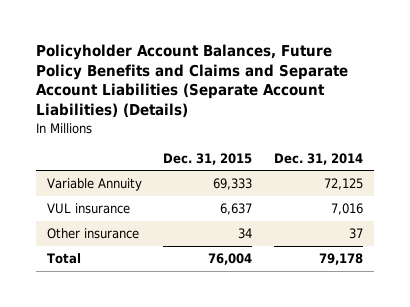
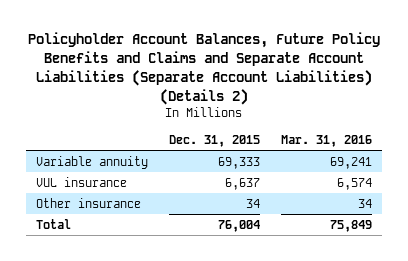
- Policyholder Account Balances, Future Policy Benefits and Claims and Separate Account Liabilities (Separate Account Liabilities) (Details)
+ Policyholder Account Balances, Future Policy Benefits and Claims and Separate Account Liabilities (Separate Account Liabilities) (Details 2)
- | Dec. 31, 2015 | Dec. 31, 2014
+ | Dec. 31, 2015 | Mar. 31, 2016
- Variable Annuity | 69,333 | 72,125
+ Variable annuity | 69,333 | 69,241

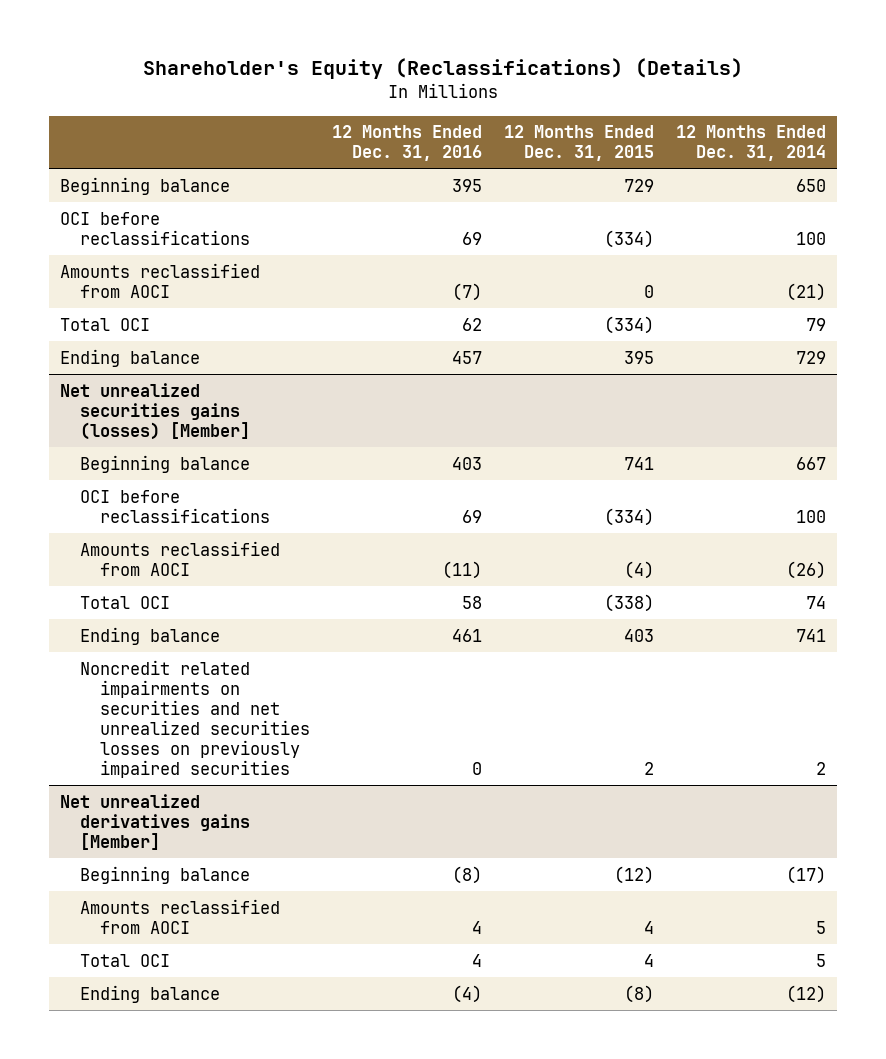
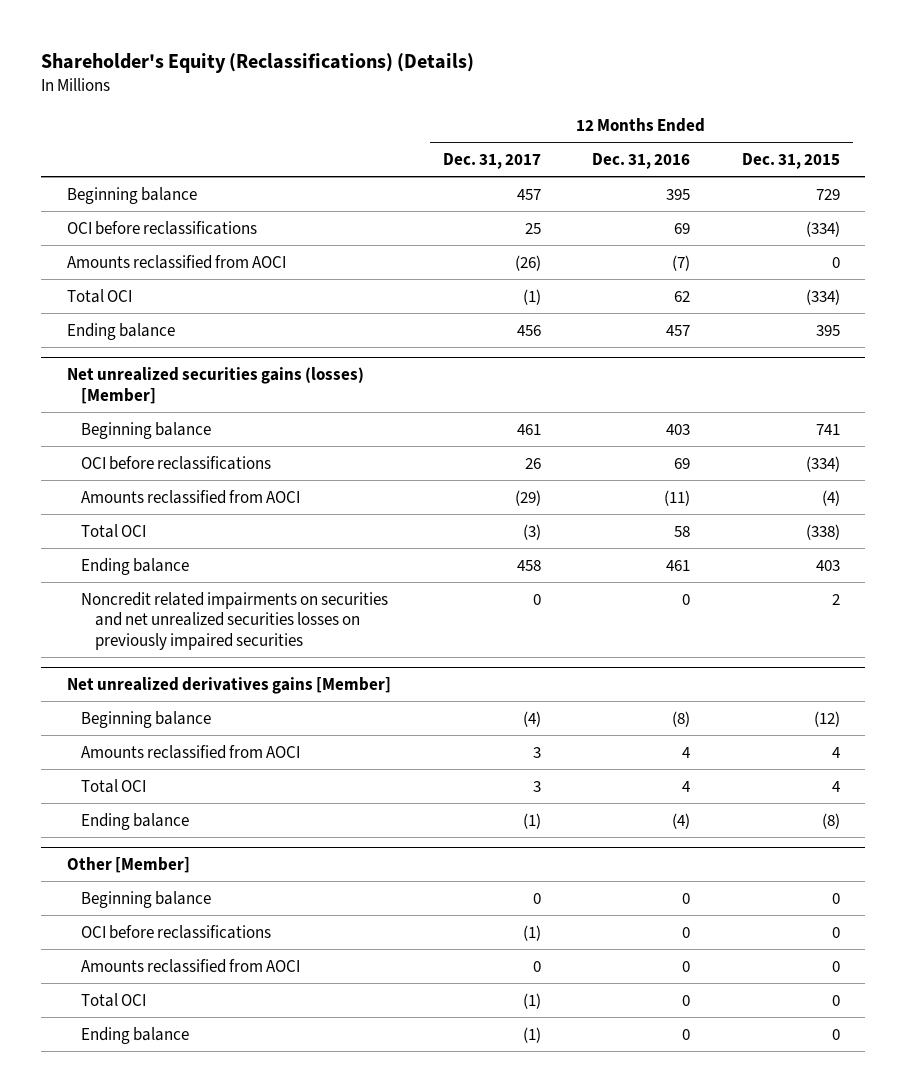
- | 12 Months Ended Dec. 31, 2016 | 12 Months Ended Dec. 31, 2015 | 12 Months Ended Dec. 31, 2014
+ | 12 Months Ended Dec. 31, 2017 | 12 Months Ended Dec. 31, 2016 | 12 Months Ended Dec. 31, 2015
+ Other [Member]
+ Beginning balance | 0 | 0 | 0
+ OCI before reclassifications | (1) | 0 | 0
+ Amounts reclassified from AOCI | 0 | 0 | 0
+ Total OCI | (1) | 0 | 0
+ Ending balance | (1) | 0 | 0

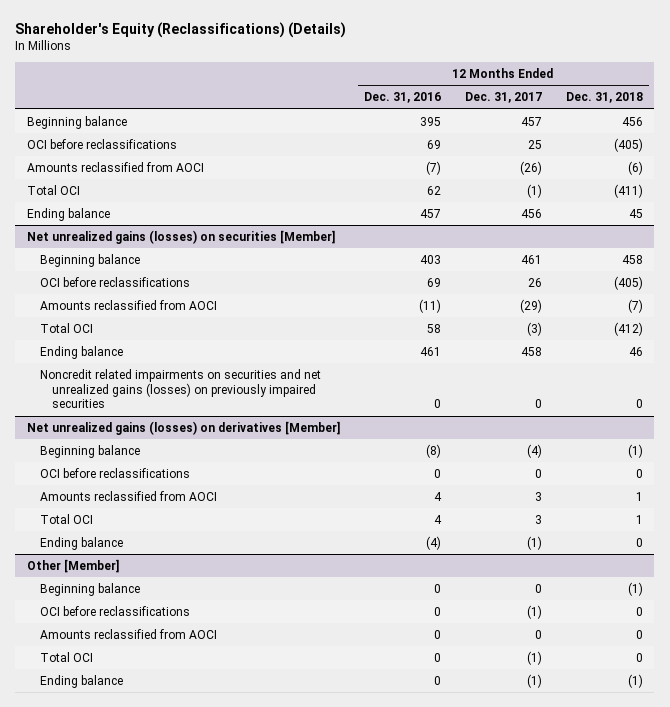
- | 12 Months Ended Dec. 31, 2017 | 12 Months Ended Dec. 31, 2016 | 12 Months Ended Dec. 31, 2015
+ | 12 Months Ended Dec. 31, 2016 | 12 Months Ended Dec. 31, 2017 | 12 Months Ended Dec. 31, 2018
- Net unrealized securities gains (losses) [Member]
+ Net unrealized gains (losses) on securities [Member]
- Noncredit related impairments on securities and net unrealized securities losses on previously impaired securities | 0 | 0 | 2
- Net unrealized derivatives gains [Member]
+ Noncredit related impairments on securities and net unrealized gains (losses) on previously impaired securities | 0 | 0 | 0
+ Net unrealized gains (losses) on derivatives [Member]
+ OCI before reclassifications | 0 | 0 | 0

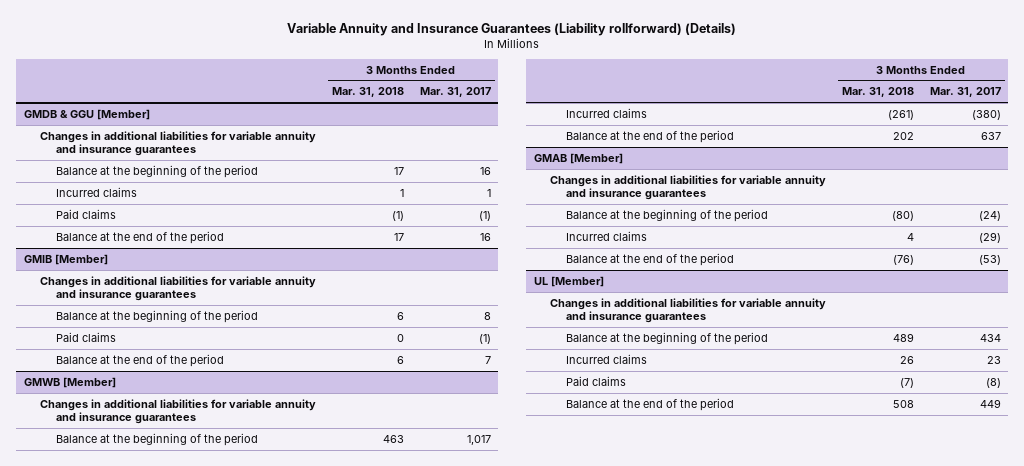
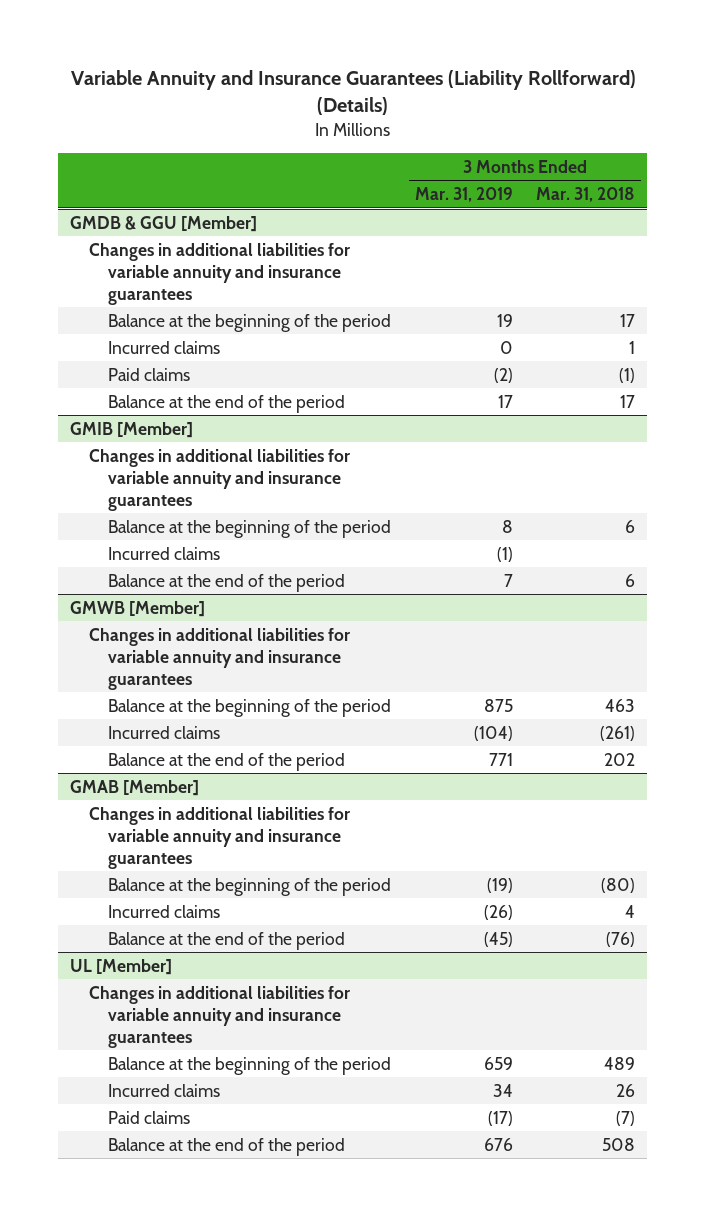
- Variable Annuity and Insurance Guarantees (Liability rollforward) (Details)
+ Variable Annuity and Insurance Guarantees (Liability Rollforward) (Details)
- | 3 Months Ended Mar. 31, 2018 | 3 Months Ended Mar. 31, 2017
+ | 3 Months Ended Mar. 31, 2019 | 3 Months Ended Mar. 31, 2018
@ GMIB [Member]
- Paid claims | 0 | (1)
+ Incurred claims | (1) |

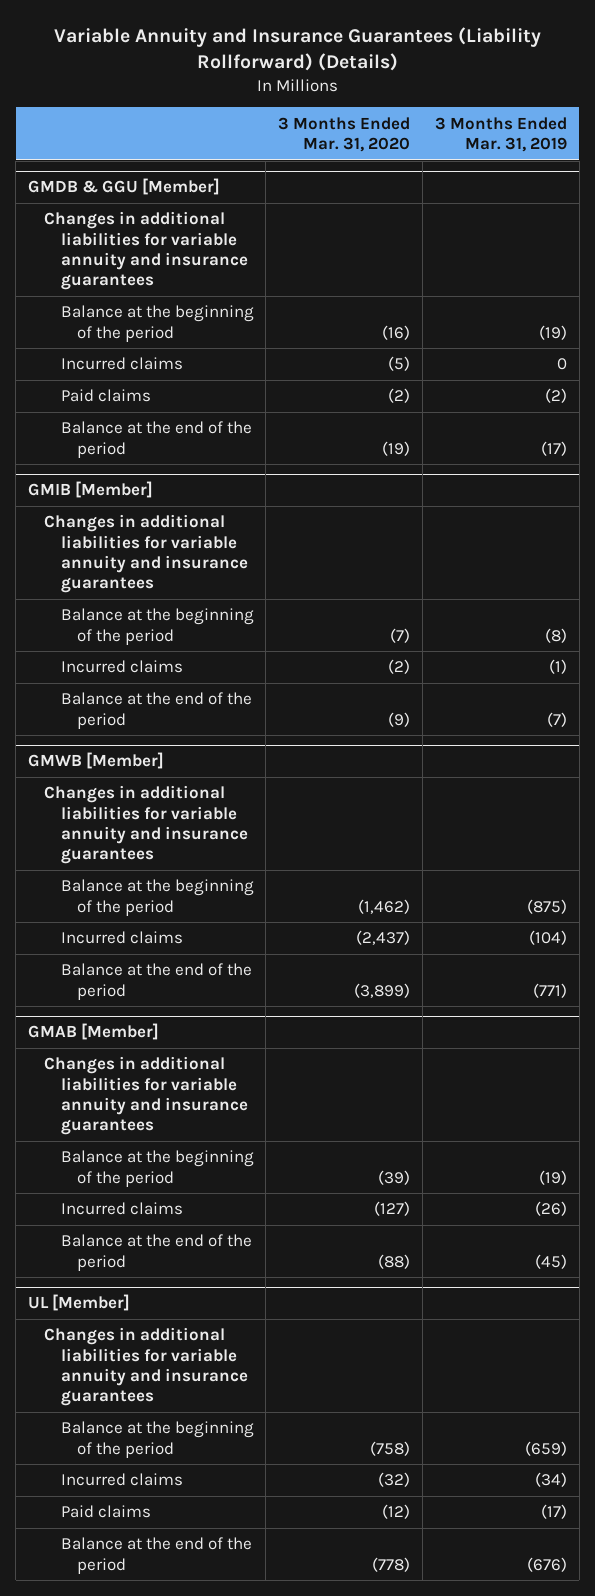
- | 3 Months Ended Mar. 31, 2019 | 3 Months Ended Mar. 31, 2018
+ | 3 Months Ended Mar. 31, 2020 | 3 Months Ended Mar. 31, 2019
@ GMDB & GGU [Member]
- Balance at the beginning of the period | 19 | 17
+ Balance at the beginning of the period | (16) | (19)
- Balance at the end of the period | 17 | 17
+ Balance at the end of the period | (19) | (17)
@ GMIB [Member]
- Balance at the beginning of the period | 8 | 6
+ Balance at the beginning of the period | (7) | (8)
- Balance at the end of the period | 7 | 6
+ Balance at the end of the period | (9) | (7)
@ GMWB [Member]
- Balance at the beginning of the period | 875 | 463
+ Balance at the beginning of the period | (1,462) | (875)
- Balance at the end of the period | 771 | 202
+ Balance at the end of the period | (3,899) | (771)
@ UL [Member]
- Balance at the beginning of the period | 659 | 489
- Incurred claims | 34 | 26
+ Balance at the beginning of the period | (758) | (659)
+ Incurred claims | (32) | (34)
- Balance at the end of the period | 676 | 508
+ Balance at the end of the period | (778) | (676)

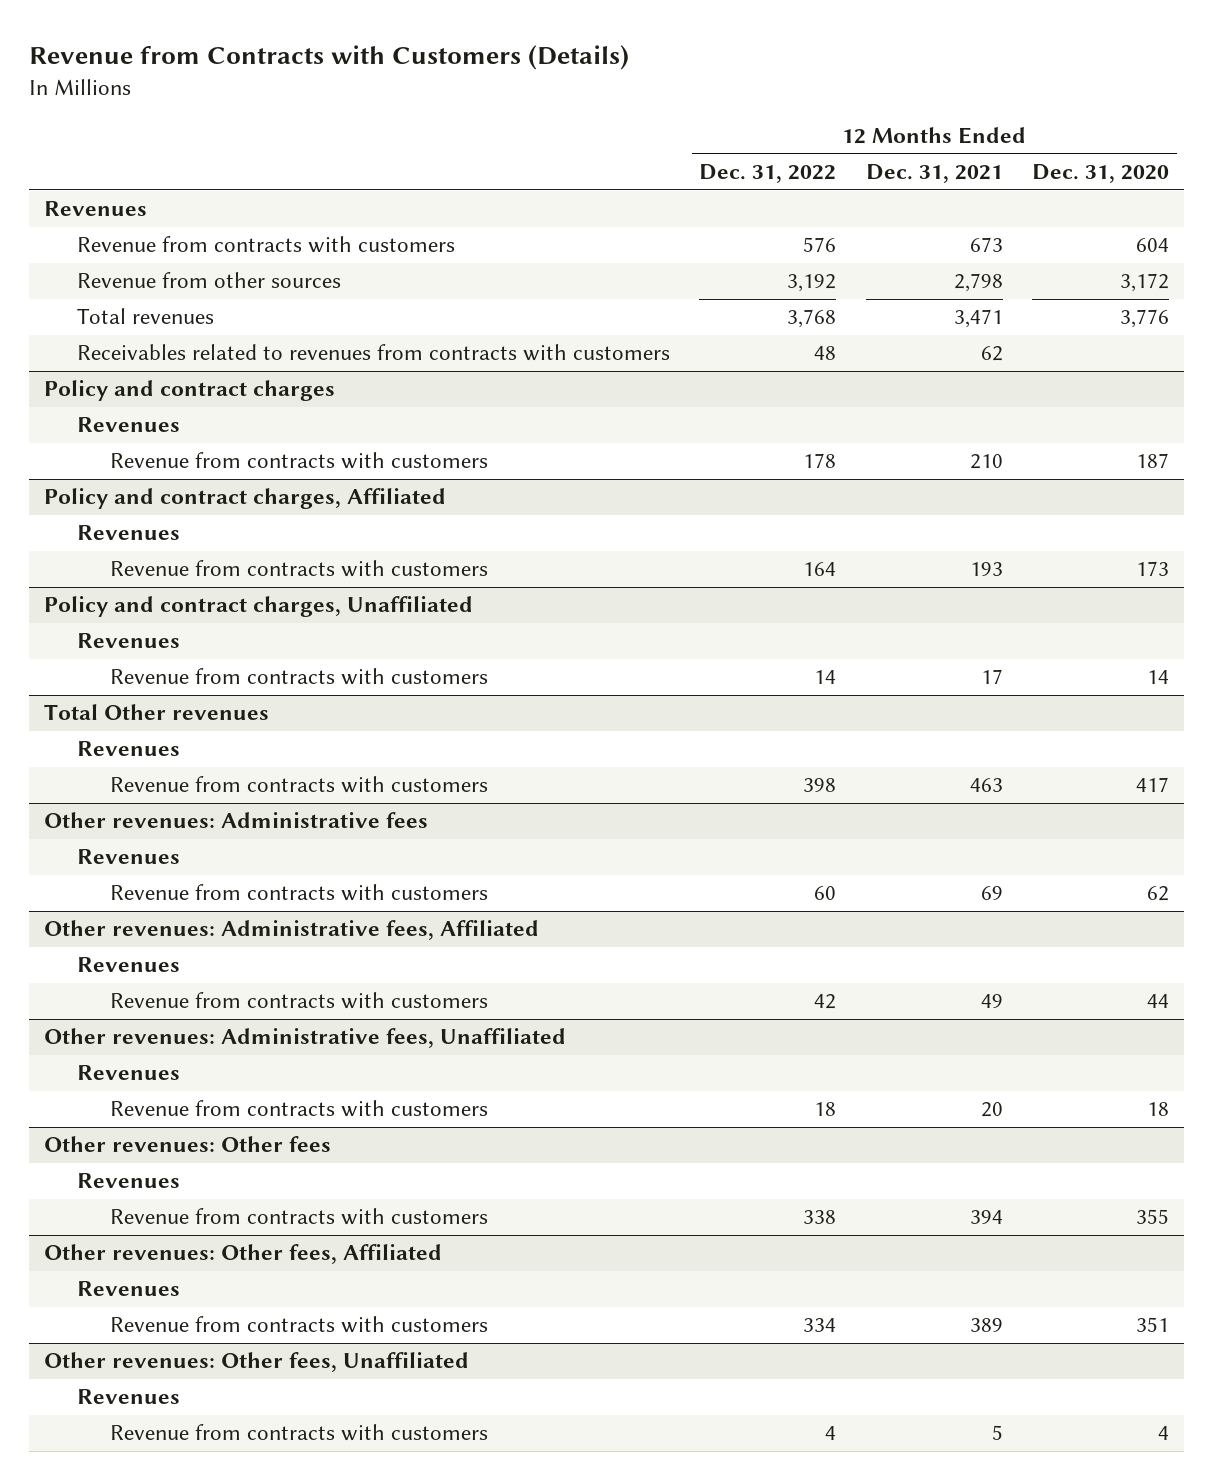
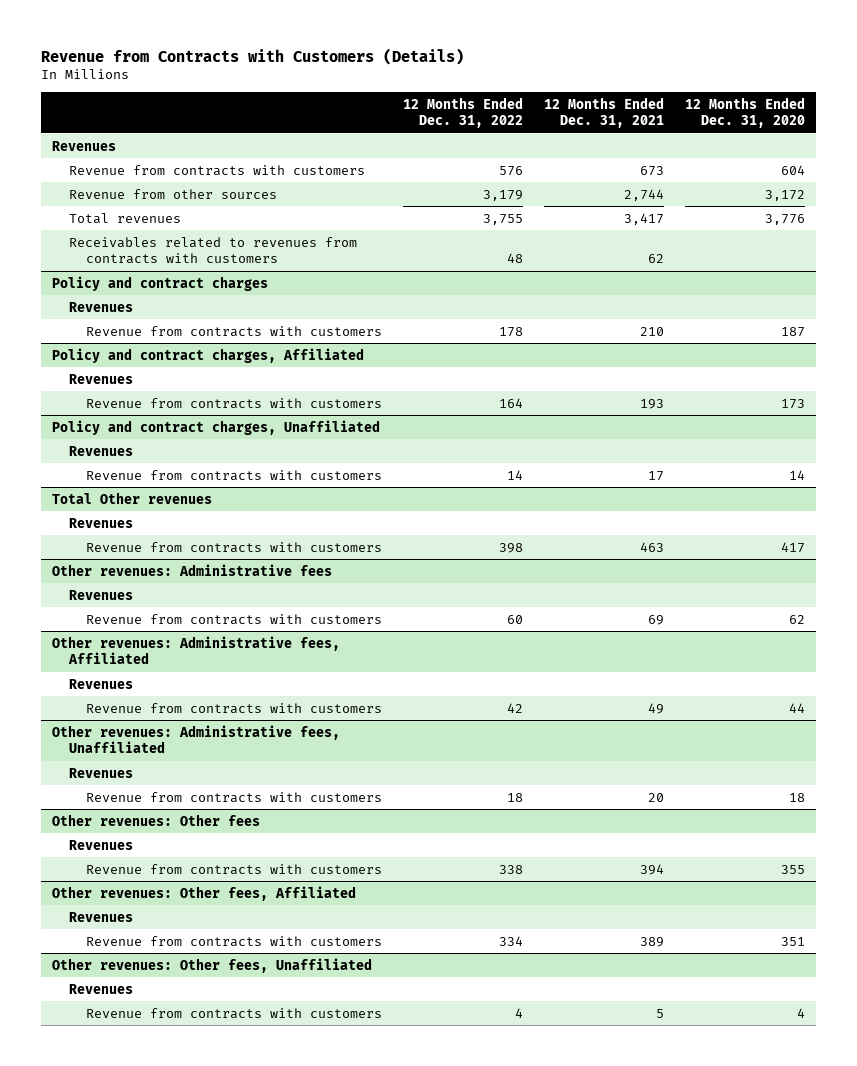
- Revenue from other sources | 3,192 | 2,798 | 3,172
- Total revenues | 3,768 | 3,471 | 3,776
+ Revenue from other sources | 3,179 | 2,744 | 3,172
+ Total revenues | 3,755 | 3,417 | 3,776

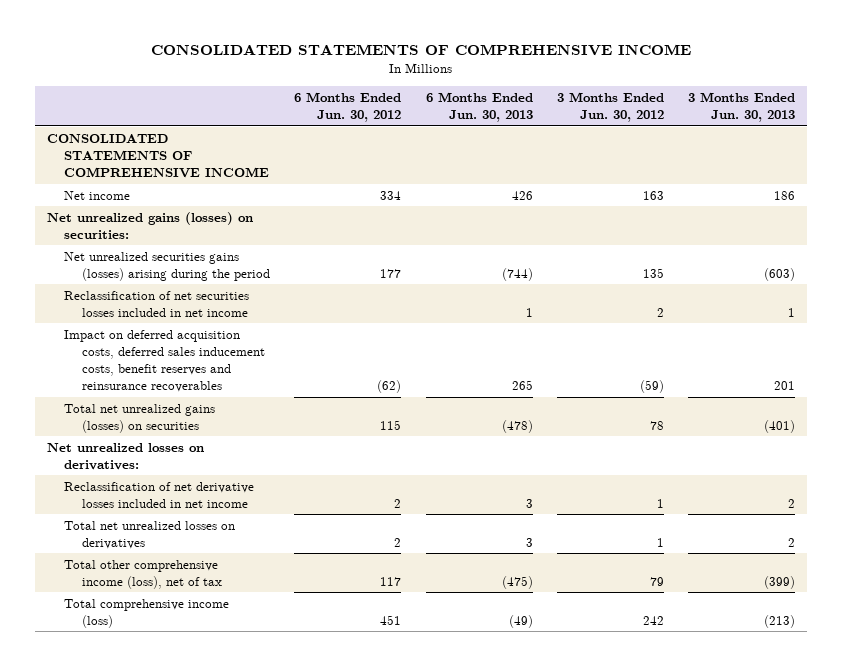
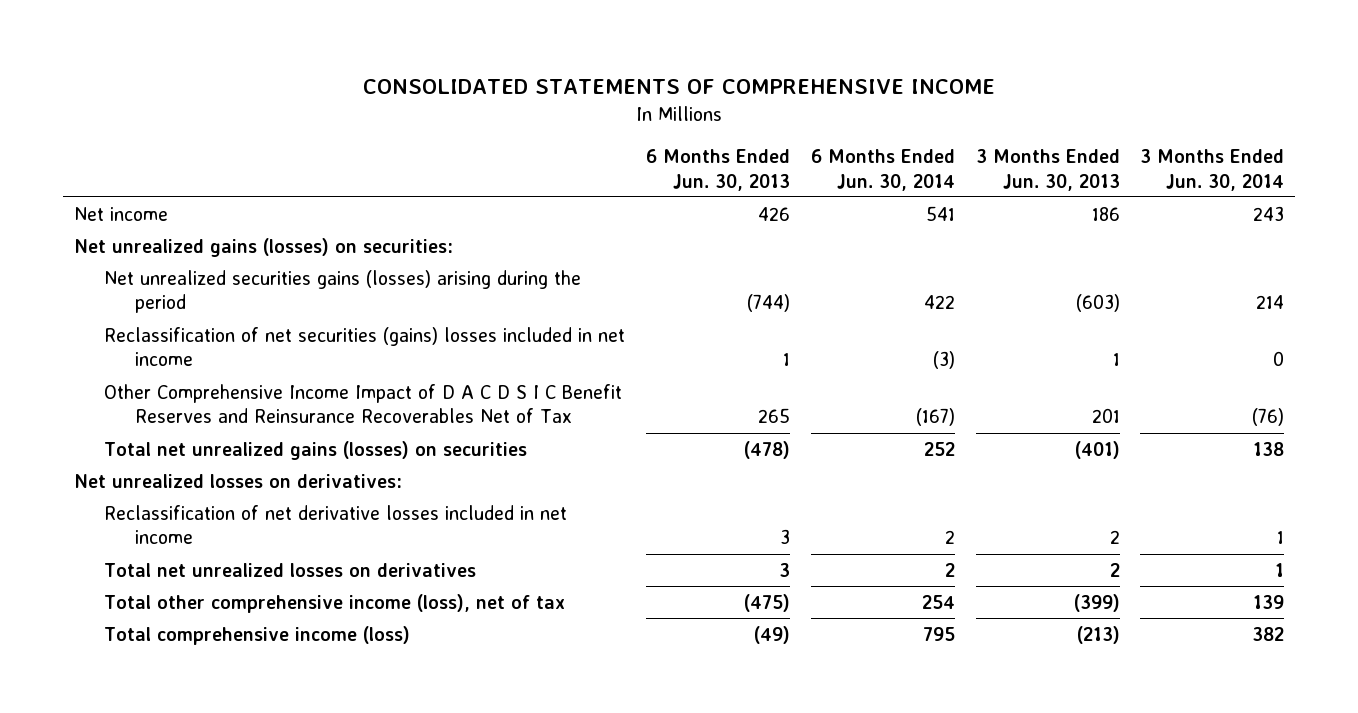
- | 6 Months Ended Jun. 30, 2012 | 6 Months Ended Jun. 30, 2013 | 3 Months Ended Jun. 30, 2012 | 3 Months Ended Jun. 30, 2013
+ | 6 Months Ended Jun. 30, 2013 | 6 Months Ended Jun. 30, 2014 | 3 Months Ended Jun. 30, 2013 | 3 Months Ended Jun. 30, 2014
- CONSOLIDATED STATEMENTS OF COMPREHENSIVE INCOME
- Reclassification of net securities losses included in net income | | 1 | 2 | 1
- Impact on deferred acquisition costs, deferred sales inducement costs, benefit reserves and reinsurance recoverables | (62) | 265 | (59) | 201
+ Reclassification of net securities (gains) losses included in net income | 1 | (3) | 1 | 0
+ Other Comprehensive Income Impact of D A C D S I C Benefit Reserves and Reinsurance Recoverables Net of Tax | 265 | (167) | 201 | (76)

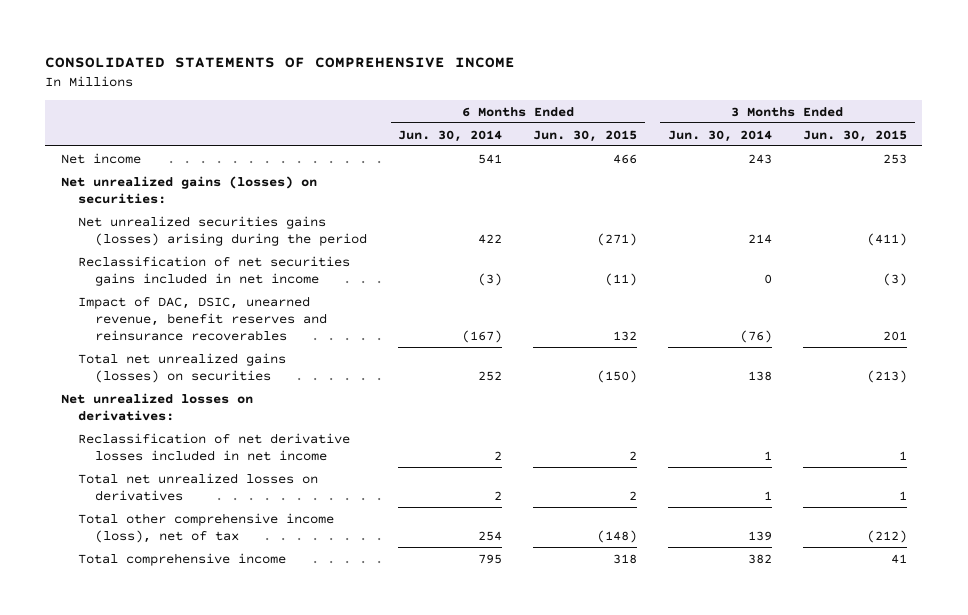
- | 6 Months Ended Jun. 30, 2013 | 6 Months Ended Jun. 30, 2014 | 3 Months Ended Jun. 30, 2013 | 3 Months Ended Jun. 30, 2014
+ | 6 Months Ended Jun. 30, 2014 | 6 Months Ended Jun. 30, 2015 | 3 Months Ended Jun. 30, 2014 | 3 Months Ended Jun. 30, 2015
- Reclassification of net securities (gains) losses included in net income | 1 | (3) | 1 | 0
- Other Comprehensive Income Impact of D A C D S I C Benefit Reserves and Reinsurance Recoverables Net of Tax | 265 | (167) | 201 | (76)
+ Reclassification of net securities gains included in net income | (3) | (11) | 0 | (3)
+ Impact of DAC, DSIC, unearned revenue, benefit reserves and reinsurance recoverables | (167) | 132 | (76) | 201
- Total comprehensive income (loss) | (49) | 795 | (213) | 382
+ Total comprehensive income | 795 | 318 | 382 | 41

